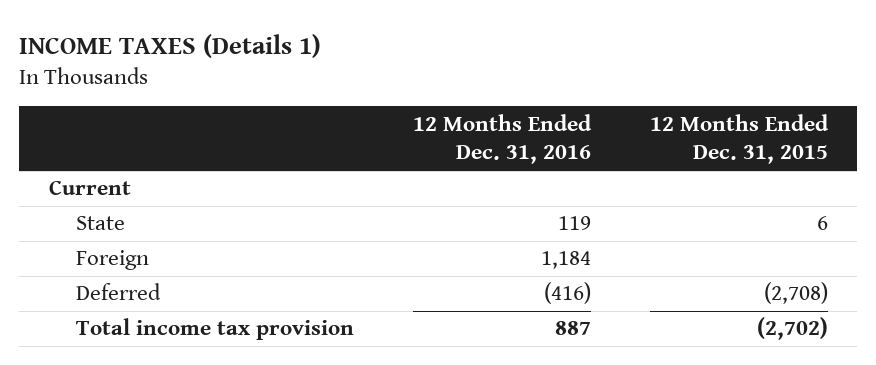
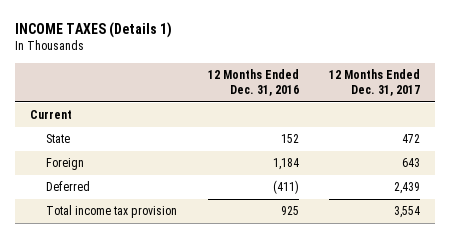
- | 12 Months Ended Dec. 31, 2016 | 12 Months Ended Dec. 31, 2015
+ | 12 Months Ended Dec. 31, 2016 | 12 Months Ended Dec. 31, 2017
- State | 119 | 6
+ State | 152 | 472
- Deferred | (416) | (2,708)
- Total income tax provision | 887 | (2,702)
+ Deferred | (411) | 2,439
+ Total income tax provision | 925 | 3,554

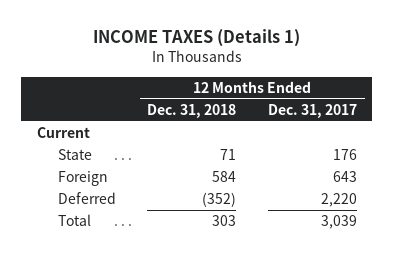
- | 12 Months Ended Dec. 31, 2016 | 12 Months Ended Dec. 31, 2017
+ | 12 Months Ended Dec. 31, 2018 | 12 Months Ended Dec. 31, 2017
- State | 152 | 472
+ State | 71 | 176
- Deferred | (411) | 2,439
- Total income tax provision | 925 | 3,554
+ Deferred | (352) | 2,220
+ Total | 303 | 3,039

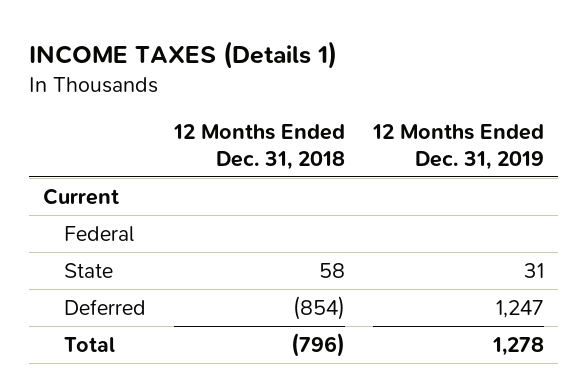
- | 12 Months Ended Dec. 31, 2018 | 12 Months Ended Dec. 31, 2017
+ | 12 Months Ended Dec. 31, 2018 | 12 Months Ended Dec. 31, 2019
- State | 71 | 176
- Foreign | 584 | 643
- Deferred | (352) | 2,220
- Total | 303 | 3,039
+ Federal
+ State | 58 | 31
+ Deferred | (854) | 1,247
+ Total | (796) | 1,278

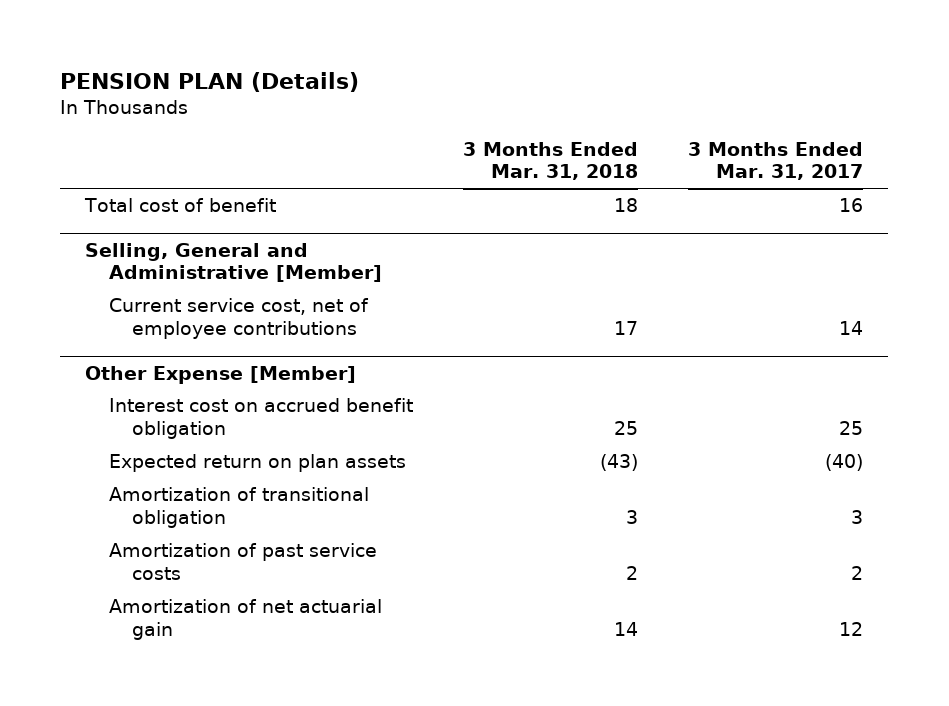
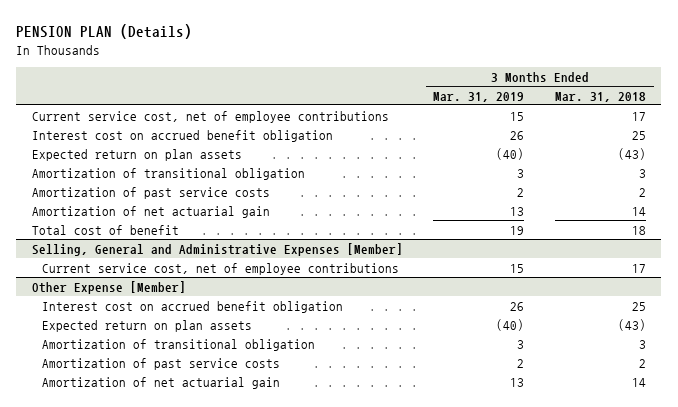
- | 3 Months Ended Mar. 31, 2018 | 3 Months Ended Mar. 31, 2017
+ | 3 Months Ended Mar. 31, 2019 | 3 Months Ended Mar. 31, 2018
+ Current service cost, net of employee contributions | 15 | 17
+ Interest cost on accrued benefit obligation | 26 | 25
+ Expected return on plan assets | (40) | (43)
+ Amortization of transitional obligation | 3 | 3
+ Amortization of past service costs | 2 | 2
+ Amortization of net actuarial gain | 13 | 14
- Selling, General and Administrative [Member]
+ Selling, General and Administrative Expenses [Member]

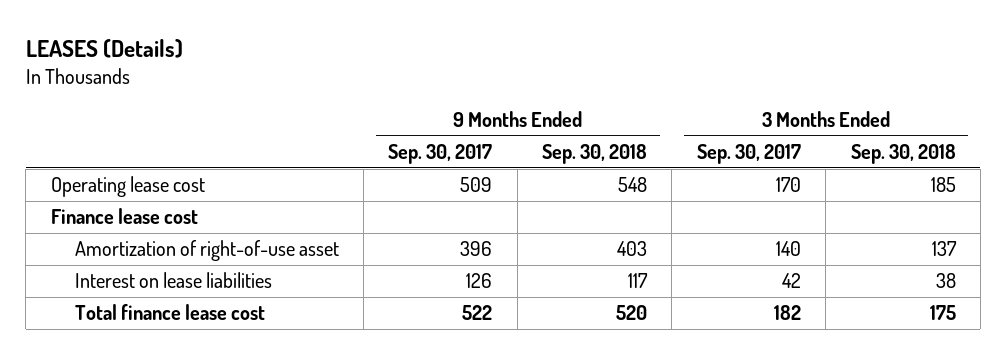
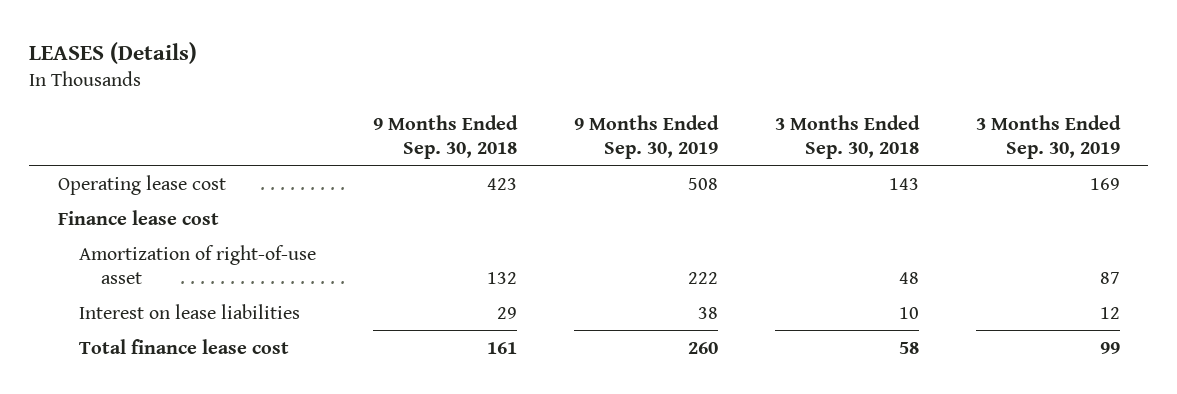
- | 9 Months Ended Sep. 30, 2017 | 9 Months Ended Sep. 30, 2018 | 3 Months Ended Sep. 30, 2017 | 3 Months Ended Sep. 30, 2018
+ | 9 Months Ended Sep. 30, 2018 | 9 Months Ended Sep. 30, 2019 | 3 Months Ended Sep. 30, 2018 | 3 Months Ended Sep. 30, 2019
- Operating lease cost | 509 | 548 | 170 | 185
+ Operating lease cost | 423 | 508 | 143 | 169
- Amortization of right-of-use asset | 396 | 403 | 140 | 137
- Interest on lease liabilities | 126 | 117 | 42 | 38
- Total finance lease cost | 522 | 520 | 182 | 175
+ Amortization of right-of-use asset | 132 | 222 | 48 | 87
+ Interest on lease liabilities | 29 | 38 | 10 | 12
+ Total finance lease cost | 161 | 260 | 58 | 99

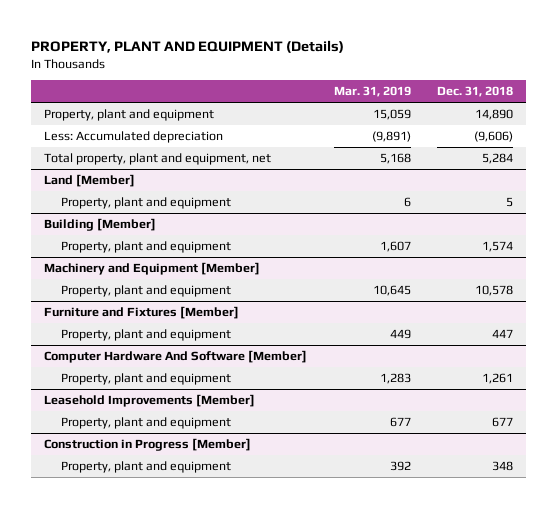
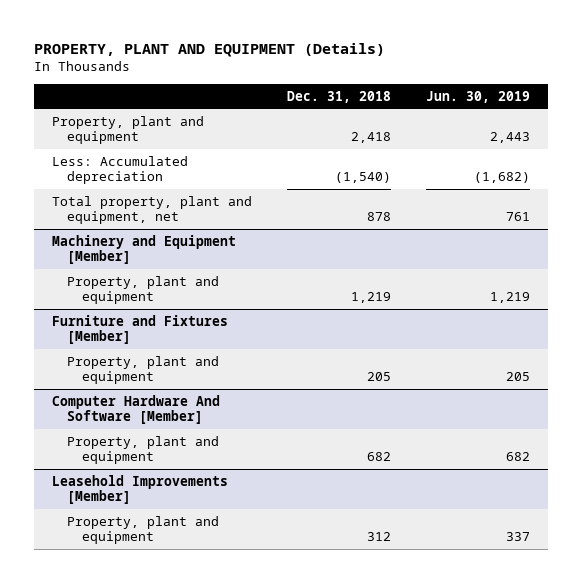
- | Mar. 31, 2019 | Dec. 31, 2018
+ | Dec. 31, 2018 | Jun. 30, 2019
- Property, plant and equipment | 15,059 | 14,890
- Less: Accumulated depreciation | (9,891) | (9,606)
- Total property, plant and equipment, net | 5,168 | 5,284
- Land [Member]
- Property, plant and equipment | 6 | 5
- Building [Member]
- Property, plant and equipment | 1,607 | 1,574
+ Property, plant and equipment | 2,418 | 2,443
+ Less: Accumulated depreciation | (1,540) | (1,682)
+ Total property, plant and equipment, net | 878 | 761
@ Machinery and Equipment [Member]
- Property, plant and equipment | 10,645 | 10,578
+ Property, plant and equipment | 1,219 | 1,219
@ Furniture and Fixtures [Member]
- Property, plant and equipment | 449 | 447
+ Property, plant and equipment | 205 | 205
@ Computer Hardware And Software [Member]
- Property, plant and equipment | 1,283 | 1,261
+ Property, plant and equipment | 682 | 682
@ Leasehold Improvements [Member]
- Property, plant and equipment | 677 | 677
- Construction in Progress [Member]
- Property, plant and equipment | 392 | 348
@ Leasehold Improvements [Member]
+ Property, plant and equipment | 312 | 337

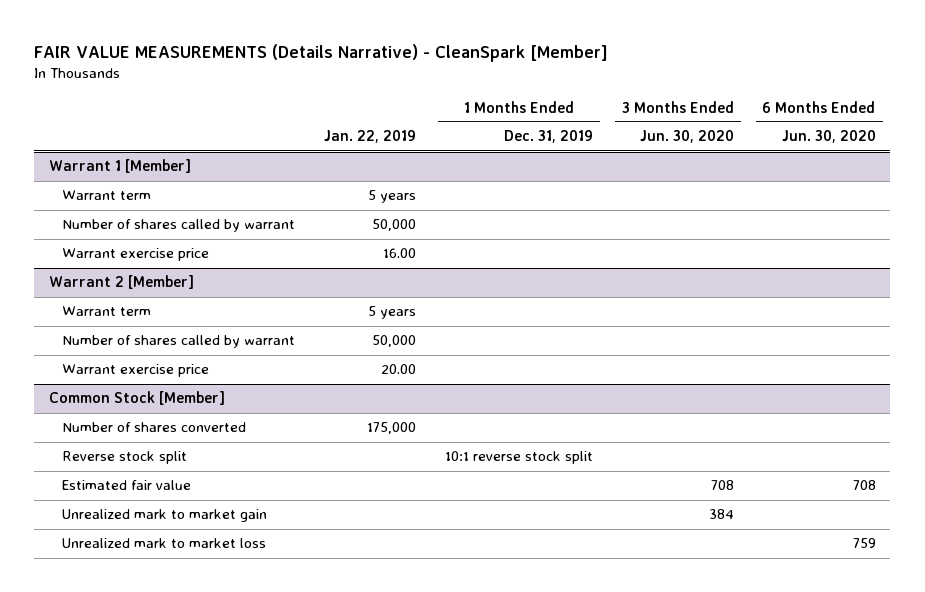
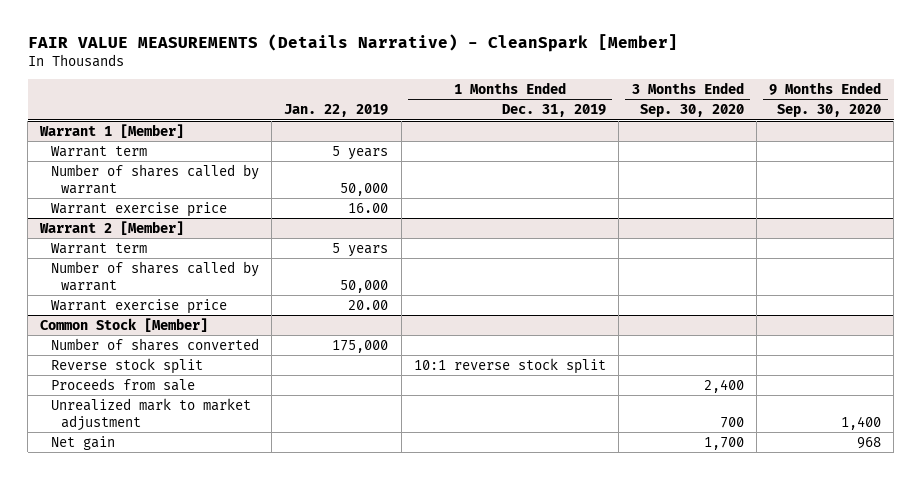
- | Jan. 22, 2019 | 1 Months Ended Dec. 31, 2019 | 3 Months Ended Jun. 30, 2020 | 6 Months Ended Jun. 30, 2020
+ | Jan. 22, 2019 | 1 Months Ended Dec. 31, 2019 | 3 Months Ended Sep. 30, 2020 | 9 Months Ended Sep. 30, 2020
@ Common Stock [Member]
- Estimated fair value | | | 708 | 708
- Unrealized mark to market gain | | | 384 |
- Unrealized mark to market loss | | | | 759
+ Proceeds from sale | | | 2,400 |
+ Unrealized mark to market adjustment | | | 700 | 1,400
+ Net gain | | | 1,700 | 968

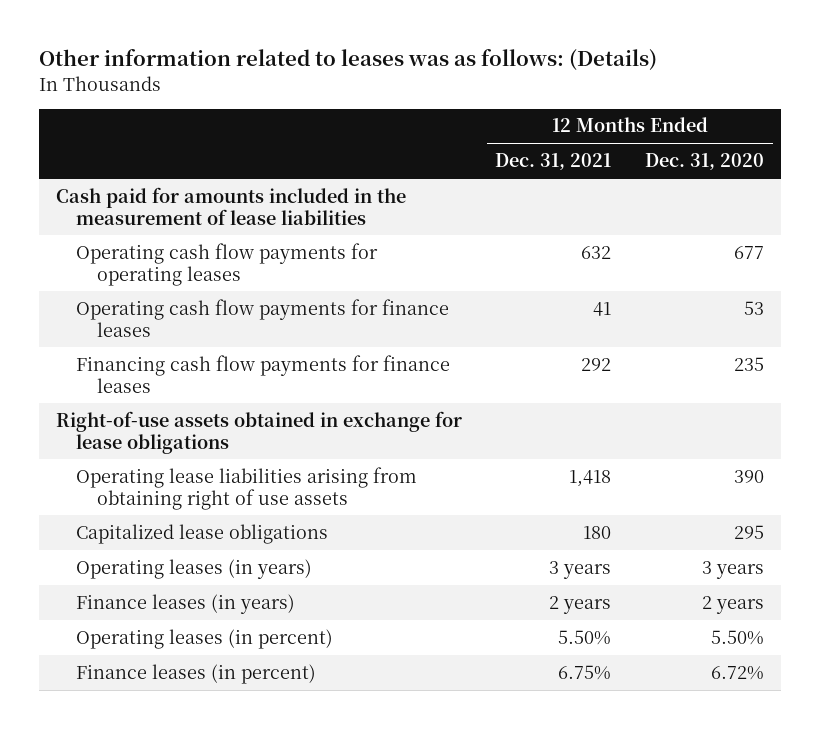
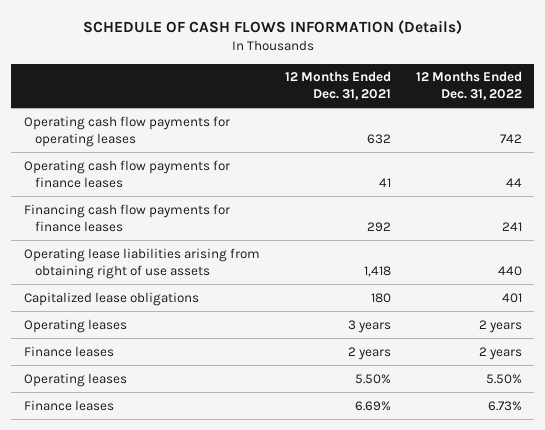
- Other information related to leases was as follows: (Details)
+ SCHEDULE OF CASH FLOWS INFORMATION (Details)
- | 12 Months Ended Dec. 31, 2021 | 12 Months Ended Dec. 31, 2020
+ | 12 Months Ended Dec. 31, 2021 | 12 Months Ended Dec. 31, 2022
- Cash paid for amounts included in the measurement of lease liabilities
- Right-of-use assets obtained in exchange for lease obligations
- Operating leases (in years) | 3 years | 3 years
- Finance leases (in years) | 2 years | 2 years
- Operating leases (in percent) | 5.50% | 5.50%
- Finance leases (in percent) | 6.75% | 6.72%
+ Operating leases | 3 years | 2 years
+ Finance leases | 2 years | 2 years
+ Operating leases | 5.50% | 5.50%
+ Finance leases | 6.69% | 6.73%

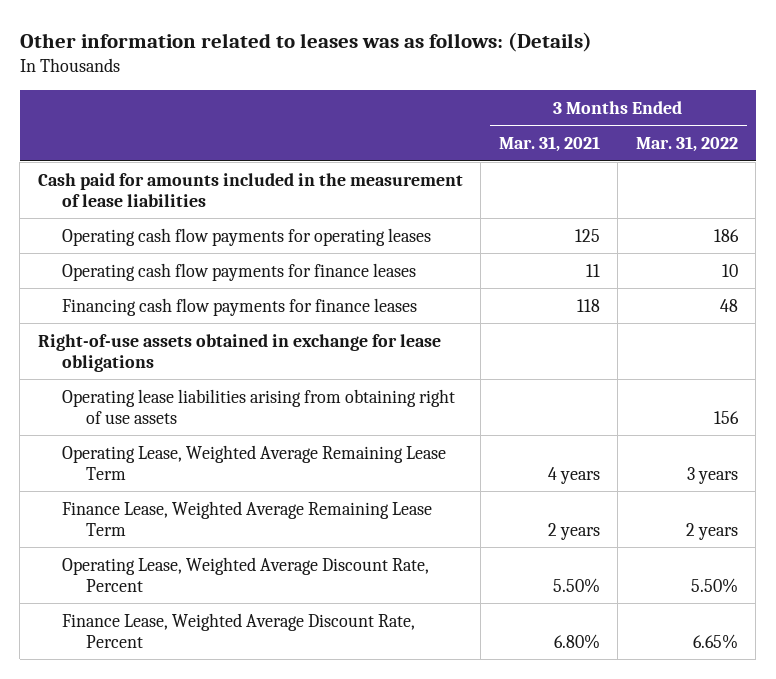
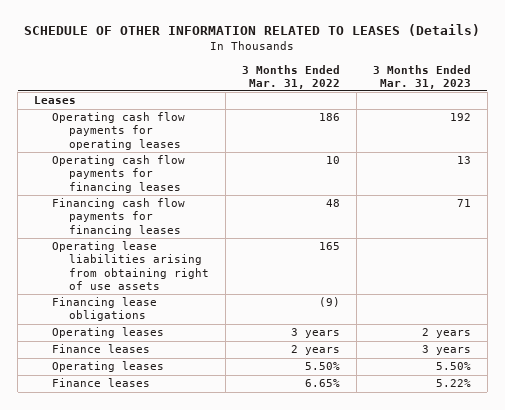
- Other information related to leases was as follows: (Details)
+ SCHEDULE OF OTHER INFORMATION RELATED TO LEASES (Details)
- | 3 Months Ended Mar. 31, 2021 | 3 Months Ended Mar. 31, 2022
+ | 3 Months Ended Mar. 31, 2022 | 3 Months Ended Mar. 31, 2023
- Cash paid for amounts included in the measurement of lease liabilities
+ Leases
- Operating cash flow payments for finance leases | 11 | 10
- Financing cash flow payments for finance leases | 118 | 48
- Right-of-use assets obtained in exchange for lease obligations
- Operating lease liabilities arising from obtaining right of use assets | | 156
- Operating Lease, Weighted Average Remaining Lease Term | 4 years | 3 years
- Finance Lease, Weighted Average Remaining Lease Term | 2 years | 2 years
- Operating Lease, Weighted Average Discount Rate, Percent | 5.50% | 5.50%
- Finance Lease, Weighted Average Discount Rate, Percent | 6.80% | 6.65%
+ Operating cash flow payments for financing leases | 10 | 13
+ Financing cash flow payments for financing leases | 48 | 71
+ Operating lease liabilities arising from obtaining right of use assets | 165 |
+ Financing lease obligations | (9) |
+ Operating leases | 3 years | 2 years
+ Finance leases | 2 years | 3 years
+ Operating leases | 5.50% | 5.50%
+ Finance leases | 6.65% | 5.22%

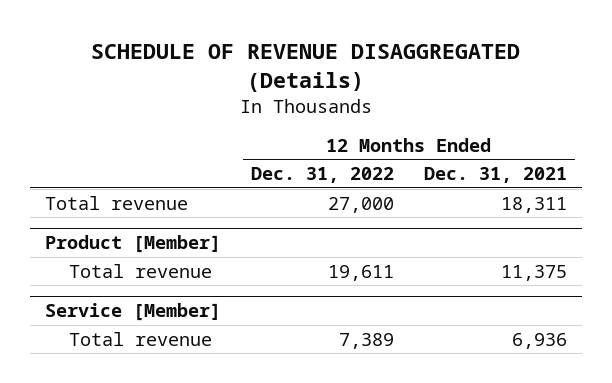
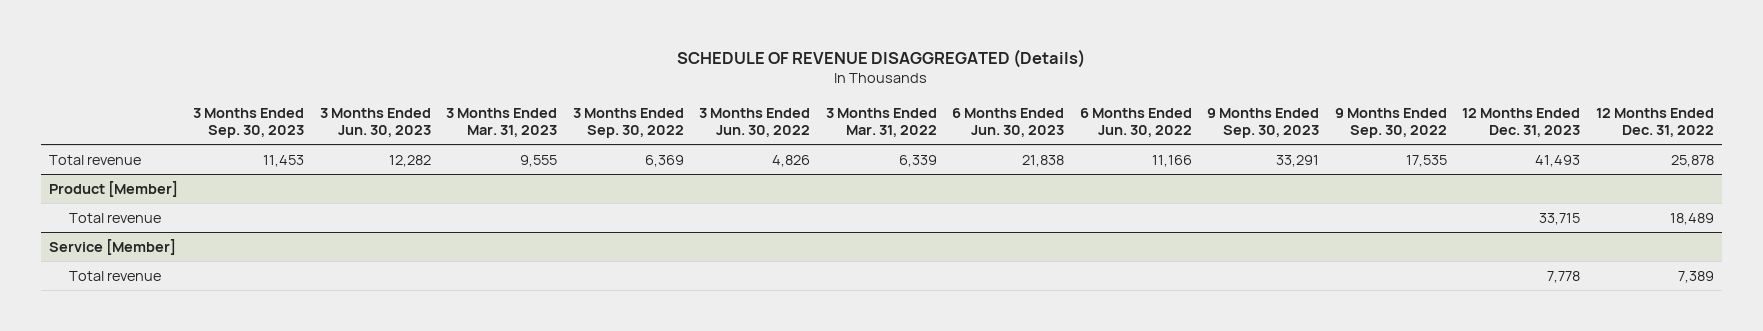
- | 12 Months Ended Dec. 31, 2022 | 12 Months Ended Dec. 31, 2021
+ | 3 Months Ended Sep. 30, 2023 | 3 Months Ended Jun. 30, 2023 | 3 Months Ended Mar. 31, 2023 | 3 Months Ended Sep. 30, 2022 | 3 Months Ended Jun. 30, 2022 | 3 Months Ended Mar. 31, 2022 | 6 Months Ended Jun. 30, 2023 | 6 Months Ended Jun. 30, 2022 | 9 Months Ended Sep. 30, 2023 | 9 Months Ended Sep. 30, 2022 | 12 Months Ended Dec. 31, 2023 | 12 Months Ended Dec. 31, 2022
- Total revenue | 27,000 | 18,311
+ Total revenue | 11,453 | 12,282 | 9,555 | 6,369 | 4,826 | 6,339 | 21,838 | 11,166 | 33,291 | 17,535 | 41,493 | 25,878
@ Product [Member]
- Total revenue | 19,611 | 11,375
+ Total revenue | | | | | | | | | | | 33,715 | 18,489

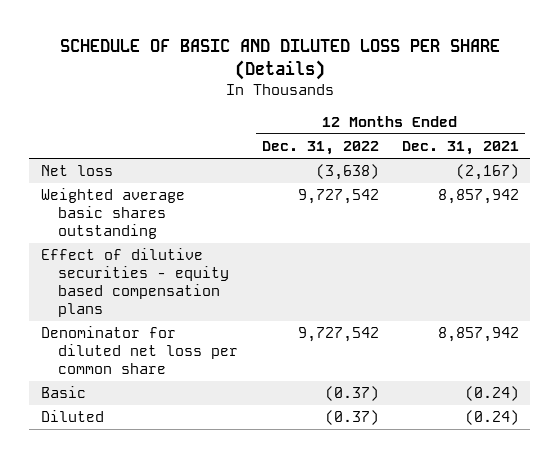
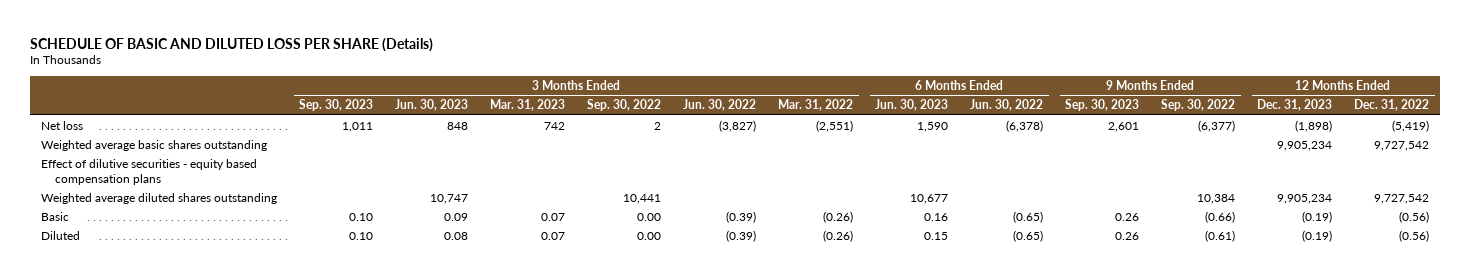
- | 12 Months Ended Dec. 31, 2022 | 12 Months Ended Dec. 31, 2021
+ | 3 Months Ended Sep. 30, 2023 | 3 Months Ended Jun. 30, 2023 | 3 Months Ended Mar. 31, 2023 | 3 Months Ended Sep. 30, 2022 | 3 Months Ended Jun. 30, 2022 | 3 Months Ended Mar. 31, 2022 | 6 Months Ended Jun. 30, 2023 | 6 Months Ended Jun. 30, 2022 | 9 Months Ended Sep. 30, 2023 | 9 Months Ended Sep. 30, 2022 | 12 Months Ended Dec. 31, 2023 | 12 Months Ended Dec. 31, 2022
- Net loss | (3,638) | (2,167)
+ Net loss | 1,011 | 848 | 742 | 2 | (3,827) | (2,551) | 1,590 | (6,378) | 2,601 | (6,377) | (1,898) | (5,419)
- Denominator for diluted net loss per common share | 9,727,542 | 8,857,942
- Basic | (0.37) | (0.24)
- Diluted | (0.37) | (0.24)
+ Weighted average diluted shares outstanding | | 10,747 | | 10,441 | | | 10,677 | | | 10,384 | 9,905,234 | 9,727,542
+ Basic | 0.10 | 0.09 | 0.07 | 0.00 | (0.39) | (0.26) | 0.16 | (0.65) | 0.26 | (0.66) | (0.19) | (0.56)
+ Diluted | 0.10 | 0.08 | 0.07 | 0.00 | (0.39) | (0.26) | 0.15 | (0.65) | 0.26 | (0.61) | (0.19) | (0.56)

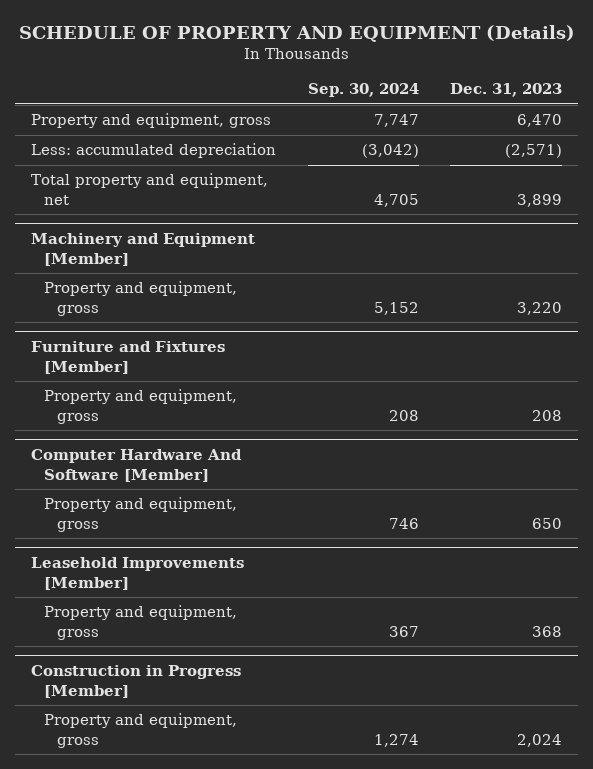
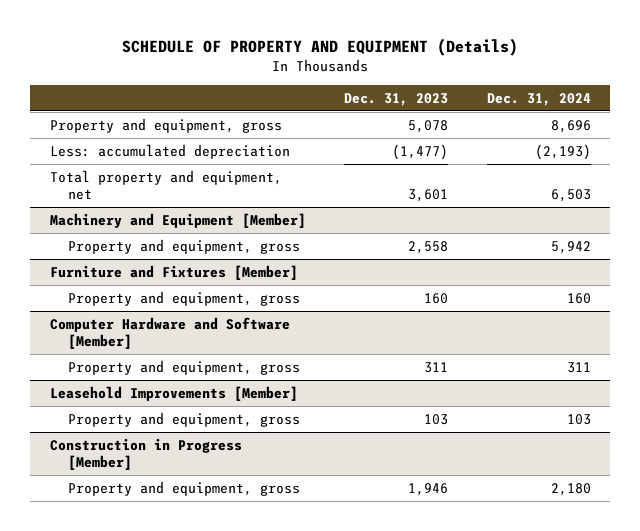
- | Sep. 30, 2024 | Dec. 31, 2023
+ | Dec. 31, 2023 | Dec. 31, 2024
- Property and equipment, gross | 7,747 | 6,470
- Less: accumulated depreciation | (3,042) | (2,571)
- Total property and equipment, net | 4,705 | 3,899
+ Property and equipment, gross | 5,078 | 8,696
+ Less: accumulated depreciation | (1,477) | (2,193)
+ Total property and equipment, net | 3,601 | 6,503
@ Machinery and Equipment [Member]
- Property and equipment, gross | 5,152 | 3,220
+ Property and equipment, gross | 2,558 | 5,942
@ Furniture and Fixtures [Member]
- Property and equipment, gross | 208 | 208
- Computer Hardware And Software [Member]
- Property and equipment, gross | 746 | 650
@ Furniture and Fixtures [Member]
+ Property and equipment, gross | 160 | 160
+ Computer Hardware and Software [Member]
+ Property and equipment, gross | 311 | 311
@ Leasehold Improvements [Member]
- Property and equipment, gross | 367 | 368
+ Property and equipment, gross | 103 | 103
@ Construction in Progress [Member]
- Property and equipment, gross | 1,274 | 2,024
+ Property and equipment, gross | 1,946 | 2,180

